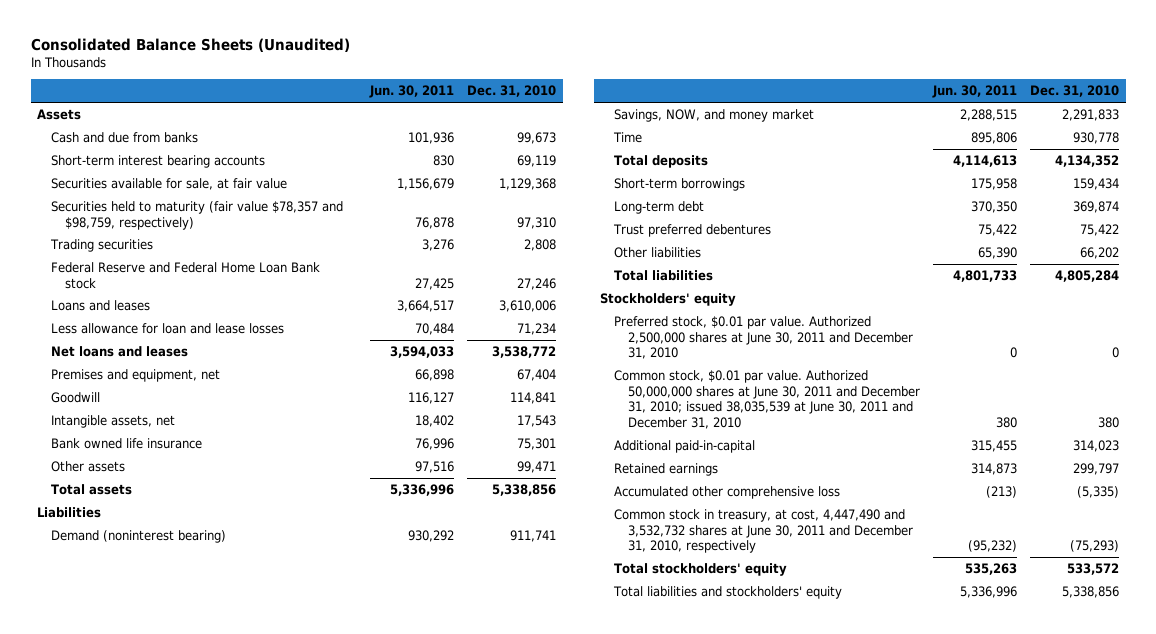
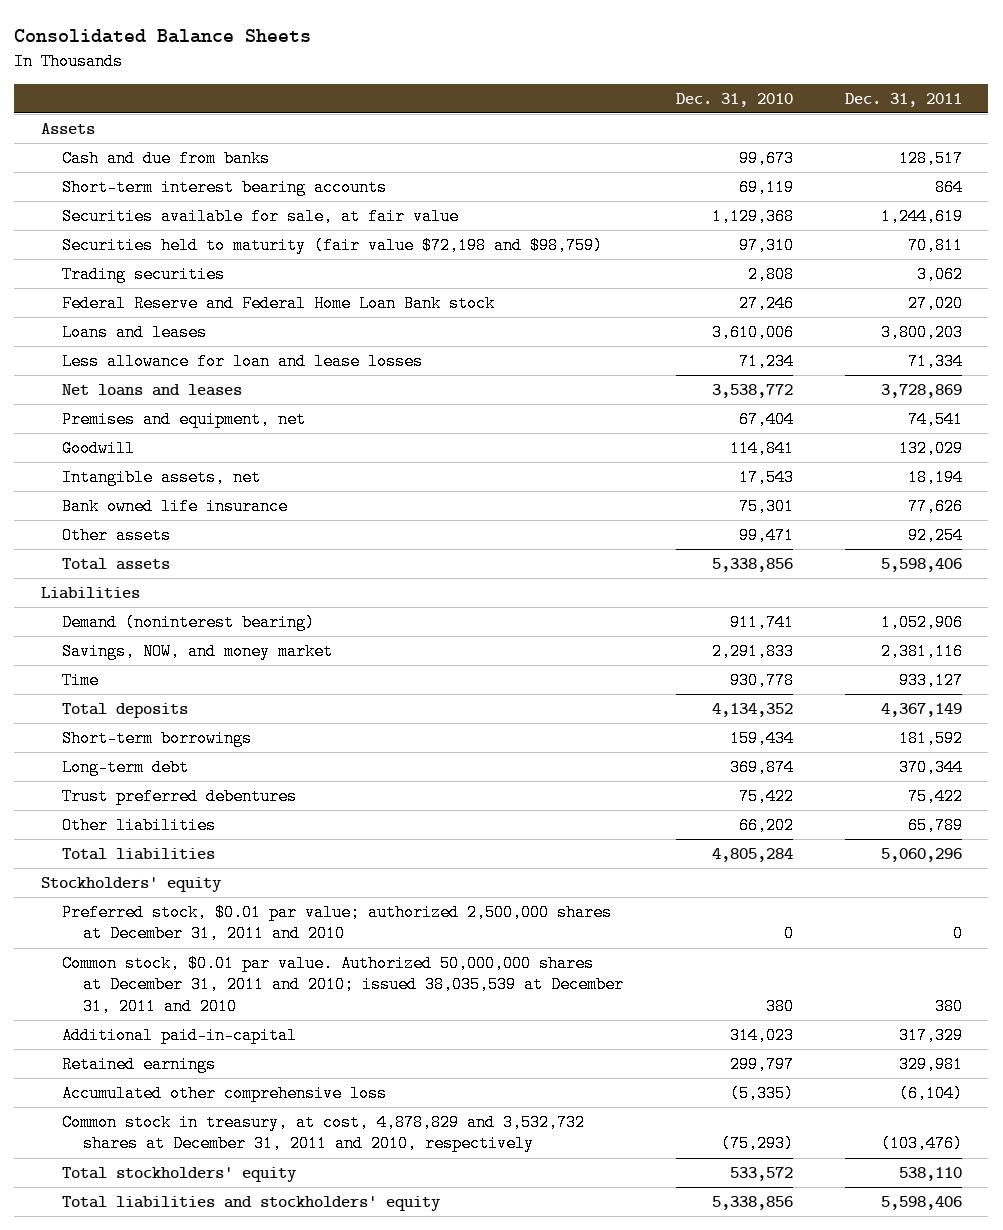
- Consolidated Balance Sheets (Unaudited)
+ Consolidated Balance Sheets
- | Jun. 30, 2011 | Dec. 31, 2010
+ | Dec. 31, 2010 | Dec. 31, 2011
- Securities held to maturity (fair value $78,357 and $98,759, respectively) | 76,878 | 97,310
+ Securities held to maturity (fair value $72,198 and $98,759) | 97,310 | 70,811
- Preferred stock, $0.01 par value. Authorized 2,500,000 shares at June 30, 2011 and December 31, 2010 | 0 | 0
- Common stock, $0.01 par value. Authorized 50,000,000 shares at June 30, 2011 and December 31, 2010; issued 38,035,539 at June 30, 2011 and December 31, 2010 | 380 | 380
+ Preferred stock, $0.01 par value; authorized 2,500,000 shares at December 31, 2011 and 2010 | 0 | 0
+ Common stock, $0.01 par value. Authorized 50,000,000 shares at December 31, 2011 and 2010; issued 38,035,539 at December 31, 2011 and 2010 | 380 | 380
- Common stock in treasury, at cost, 4,447,490 and 3,532,732 shares at June 30, 2011 and December 31, 2010, respectively | (95,232) | (75,293)
+ Common stock in treasury, at cost, 4,878,829 and 3,532,732 shares at December 31, 2011 and 2010, respectively | (75,293) | (103,476)

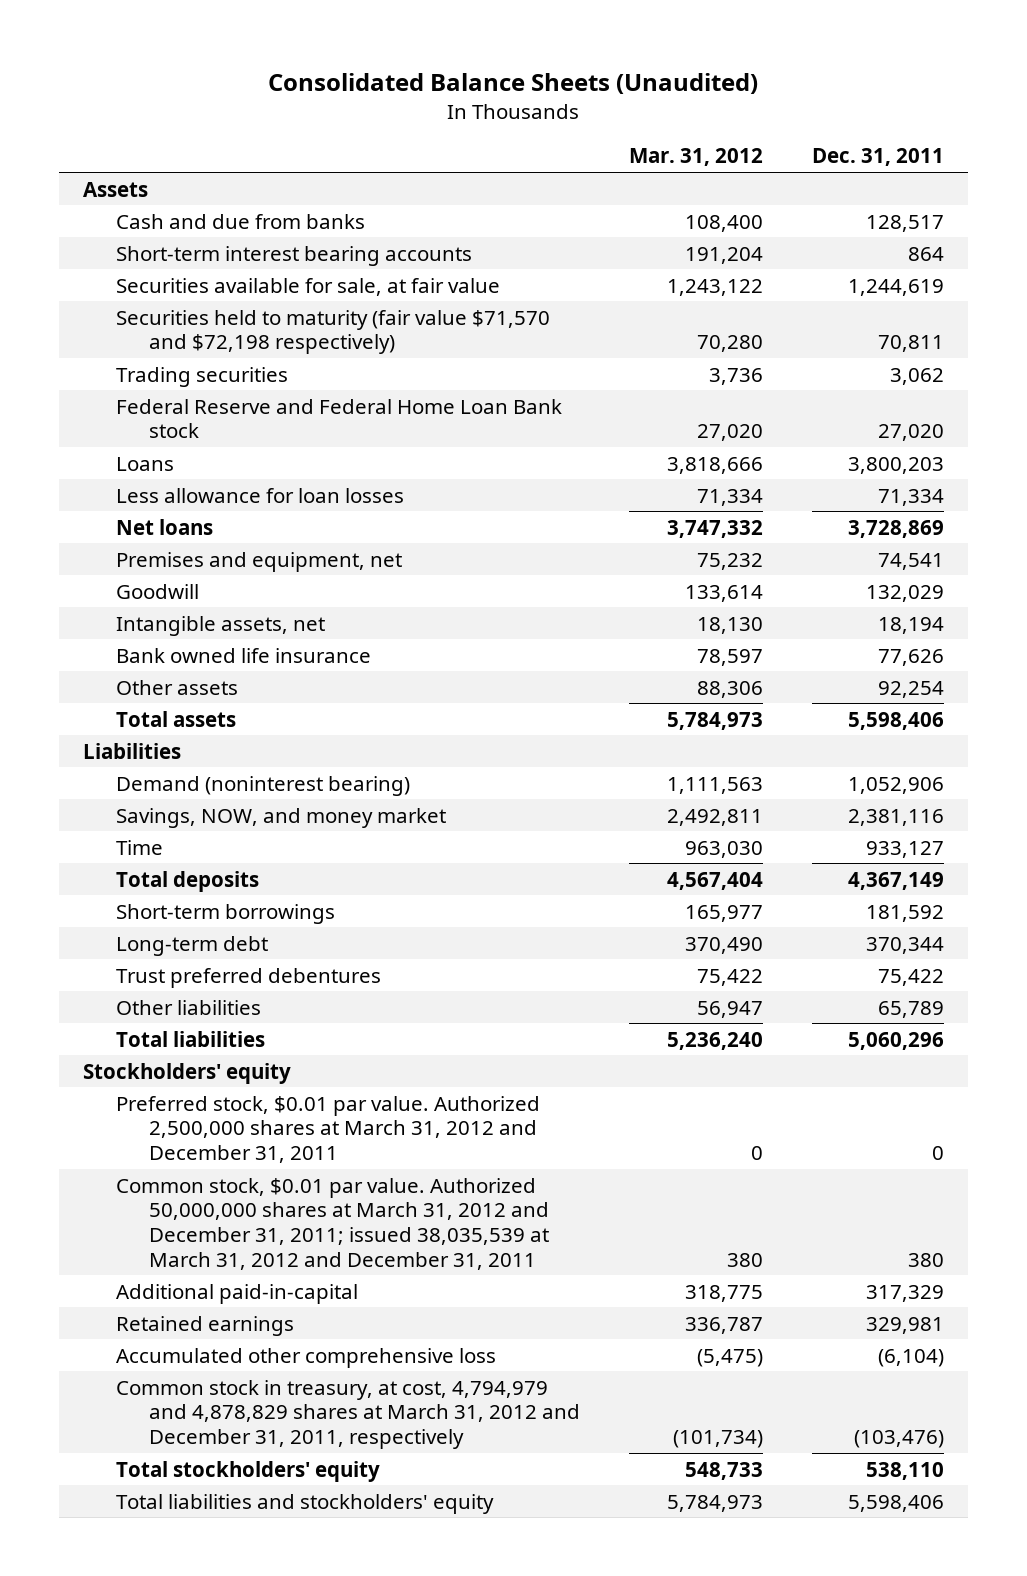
- Consolidated Balance Sheets
+ Consolidated Balance Sheets (Unaudited)
- | Dec. 31, 2010 | Dec. 31, 2011
+ | Mar. 31, 2012 | Dec. 31, 2011
- Securities held to maturity (fair value $72,198 and $98,759) | 97,310 | 70,811
+ Securities held to maturity (fair value $71,570 and $72,198 respectively) | 70,280 | 70,811
- Loans and leases | 3,610,006 | 3,800,203
- Less allowance for loan and lease losses | 71,234 | 71,334
- Net loans and leases | 3,538,772 | 3,728,869
+ Loans | 3,818,666 | 3,800,203
+ Less allowance for loan losses | 71,334 | 71,334
+ Net loans | 3,747,332 | 3,728,869
- Preferred stock, $0.01 par value; authorized 2,500,000 shares at December 31, 2011 and 2010 | 0 | 0
- Common stock, $0.01 par value. Authorized 50,000,000 shares at December 31, 2011 and 2010; issued 38,035,539 at December 31, 2011 and 2010 | 380 | 380
+ Preferred stock, $0.01 par value. Authorized 2,500,000 shares at March 31, 2012 and December 31, 2011 | 0 | 0
+ Common stock, $0.01 par value. Authorized 50,000,000 shares at March 31, 2012 and December 31, 2011; issued 38,035,539 at March 31, 2012 and December 31, 2011 | 380 | 380
- Common stock in treasury, at cost, 4,878,829 and 3,532,732 shares at December 31, 2011 and 2010, respectively | (75,293) | (103,476)
+ Common stock in treasury, at cost, 4,794,979 and 4,878,829 shares at March 31, 2012 and December 31, 2011, respectively | (101,734) | (103,476)

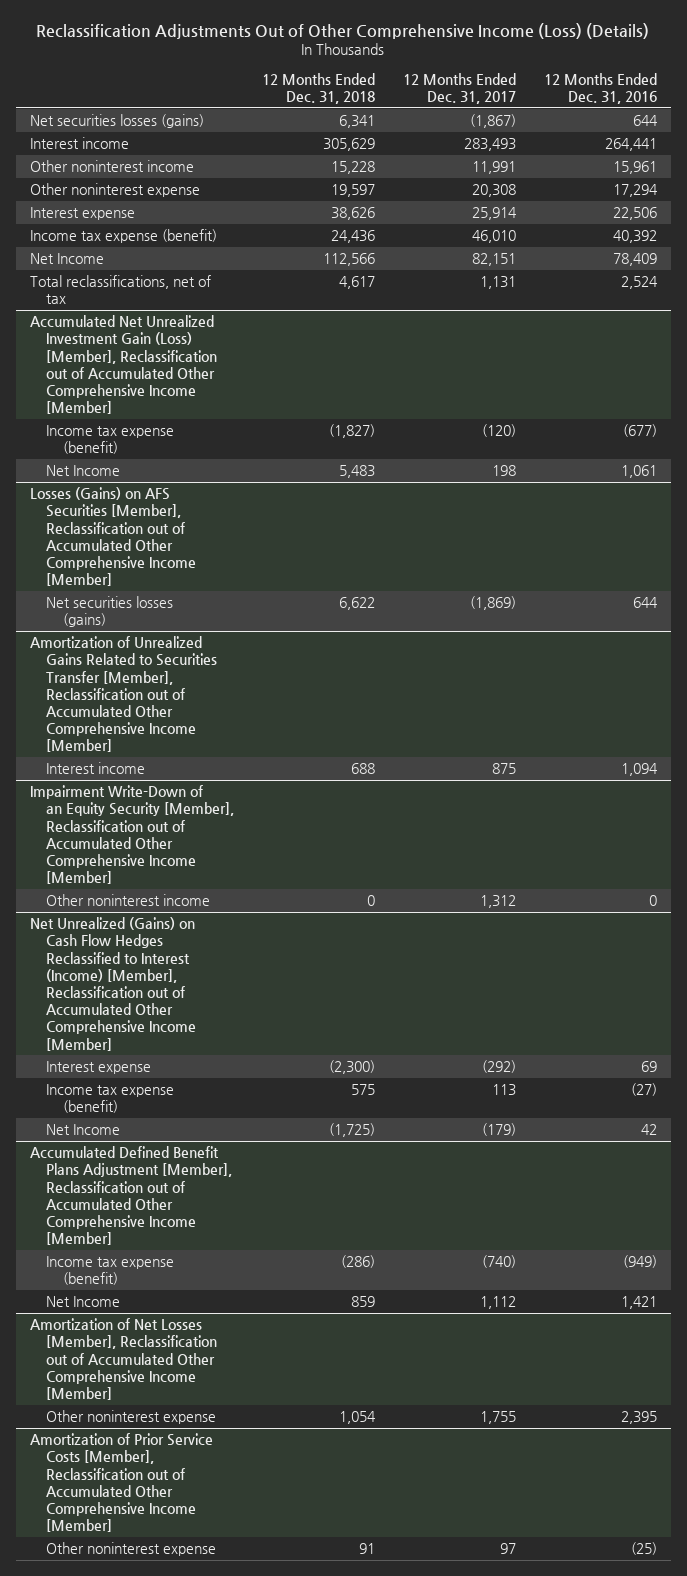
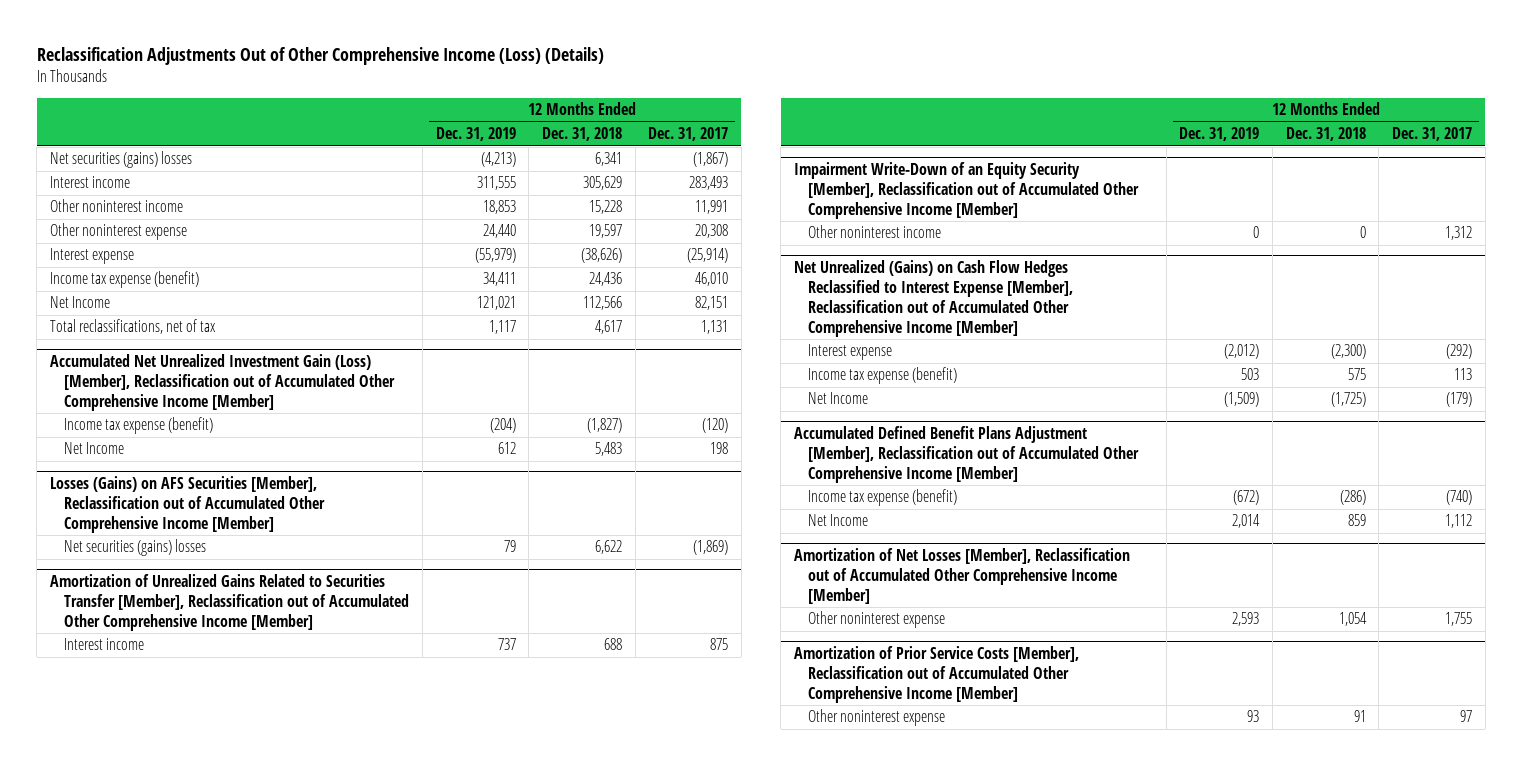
- | 12 Months Ended Dec. 31, 2018 | 12 Months Ended Dec. 31, 2017 | 12 Months Ended Dec. 31, 2016
+ | 12 Months Ended Dec. 31, 2019 | 12 Months Ended Dec. 31, 2018 | 12 Months Ended Dec. 31, 2017
- Net securities losses (gains) | 6,341 | (1,867) | 644
+ Net securities (gains) losses | (4,213) | 6,341 | (1,867)
- Interest expense | 38,626 | 25,914 | 22,506
+ Interest expense | (55,979) | (38,626) | (25,914)
@ Losses (Gains) on AFS Securities [Member], Reclassification out of Accumulated Other Comprehensive Income [Member]
- Net securities losses (gains) | 6,622 | (1,869) | 644
+ Net securities (gains) losses | 79 | 6,622 | (1,869)
- Net Unrealized (Gains) on Cash Flow Hedges Reclassified to Interest (Income) [Member], Reclassification out of Accumulated Other Comprehensive Income [Member]
+ Net Unrealized (Gains) on Cash Flow Hedges Reclassified to Interest Expense [Member], Reclassification out of Accumulated Other Comprehensive Income [Member]

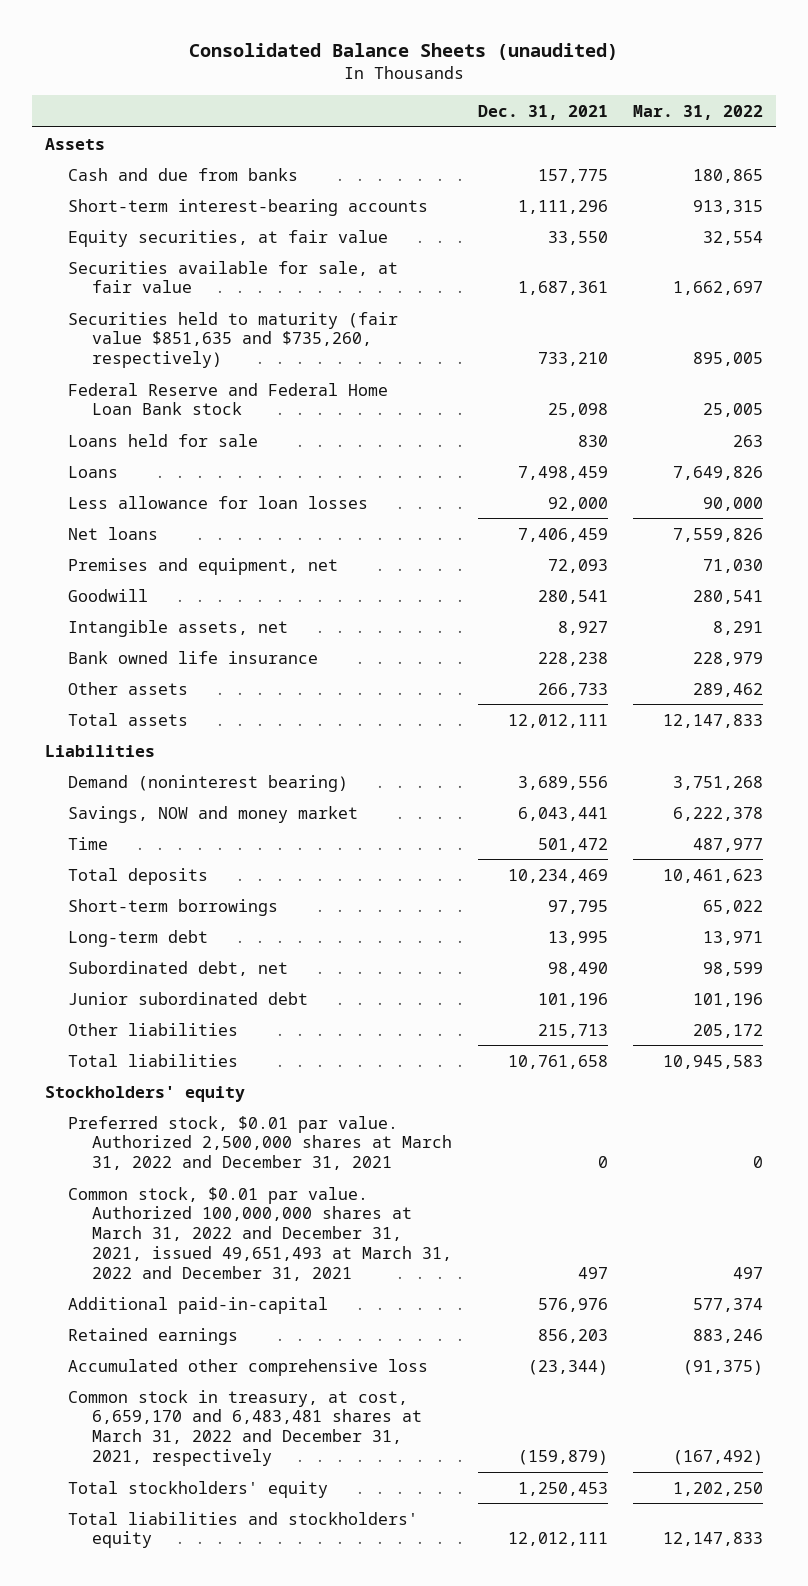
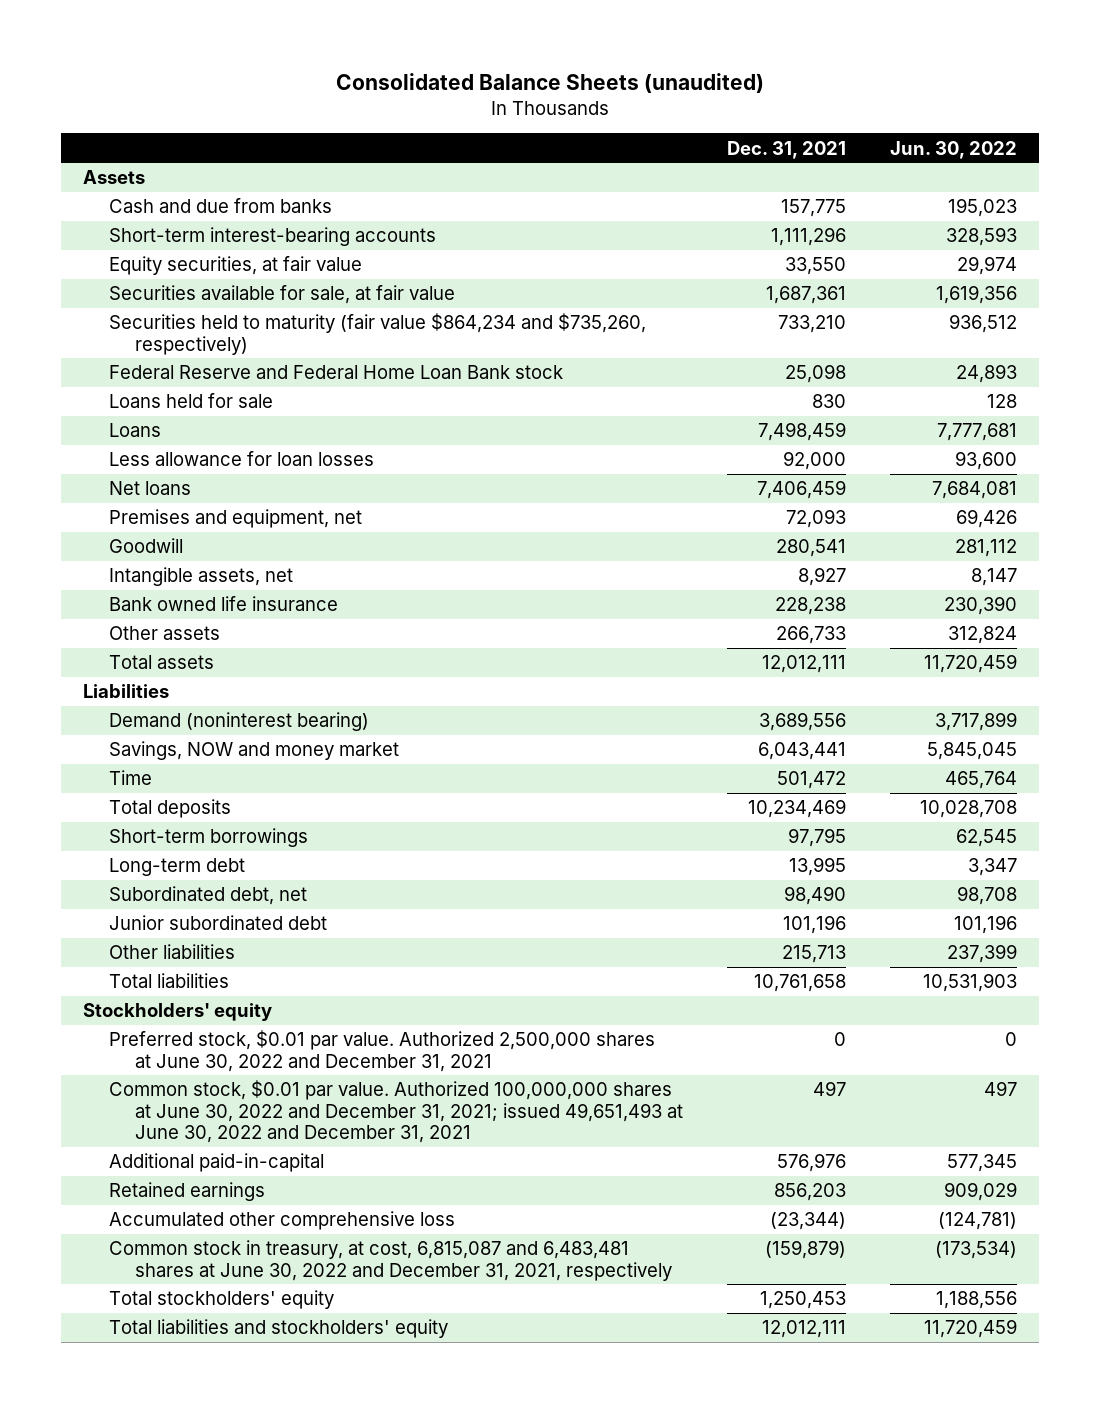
- | Dec. 31, 2021 | Mar. 31, 2022
+ | Dec. 31, 2021 | Jun. 30, 2022
- Securities held to maturity (fair value $851,635 and $735,260, respectively) | 733,210 | 895,005
+ Securities held to maturity (fair value $864,234 and $735,260, respectively) | 733,210 | 936,512
- Preferred stock, $0.01 par value. Authorized 2,500,000 shares at March 31, 2022 and December 31, 2021 | 0 | 0
- Common stock, $0.01 par value. Authorized 100,000,000 shares at March 31, 2022 and December 31, 2021, issued 49,651,493 at March 31, 2022 and December 31, 2021 | 497 | 497
+ Preferred stock, $0.01 par value. Authorized 2,500,000 shares at June 30, 2022 and December 31, 2021 | 0 | 0
+ Common stock, $0.01 par value. Authorized 100,000,000 shares at June 30, 2022 and December 31, 2021; issued 49,651,493 at June 30, 2022 and December 31, 2021 | 497 | 497
- Common stock in treasury, at cost, 6,659,170 and 6,483,481 shares at March 31, 2022 and December 31, 2021, respectively | (159,879) | (167,492)
+ Common stock in treasury, at cost, 6,815,087 and 6,483,481 shares at June 30, 2022 and December 31, 2021, respectively | (159,879) | (173,534)

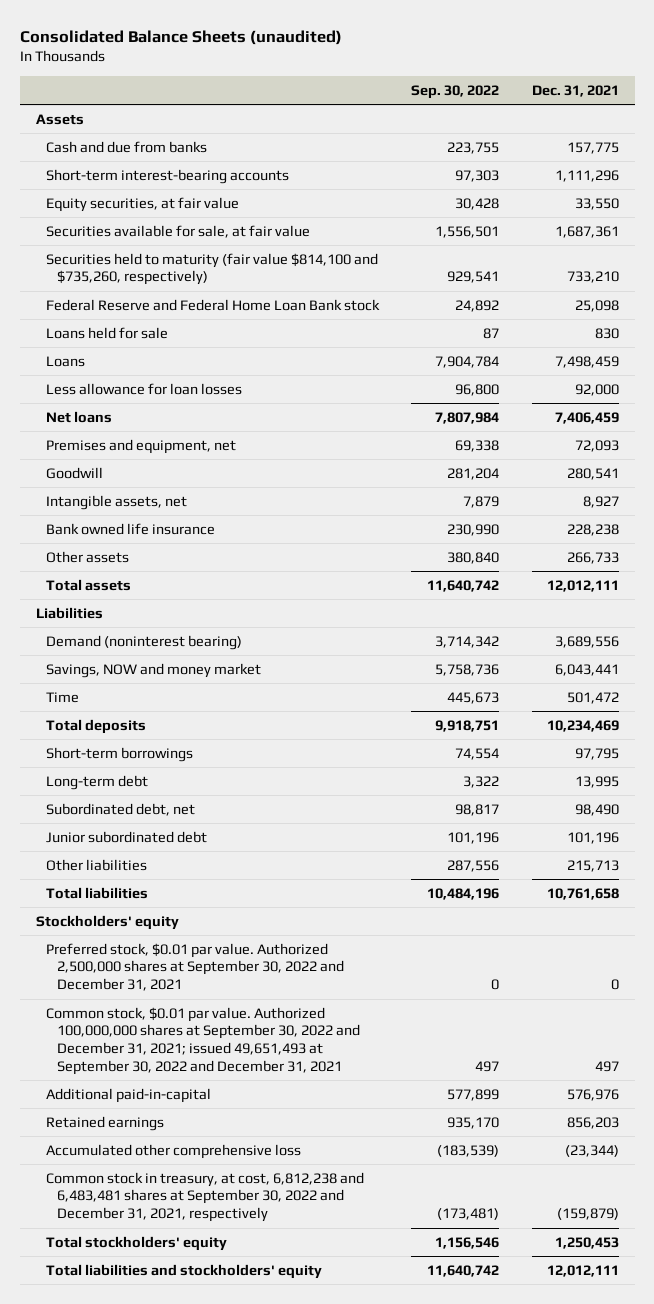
- | Dec. 31, 2021 | Jun. 30, 2022
+ | Sep. 30, 2022 | Dec. 31, 2021
- Securities held to maturity (fair value $864,234 and $735,260, respectively) | 733,210 | 936,512
+ Securities held to maturity (fair value $814,100 and $735,260, respectively) | 929,541 | 733,210
- Preferred stock, $0.01 par value. Authorized 2,500,000 shares at June 30, 2022 and December 31, 2021 | 0 | 0
- Common stock, $0.01 par value. Authorized 100,000,000 shares at June 30, 2022 and December 31, 2021; issued 49,651,493 at June 30, 2022 and December 31, 2021 | 497 | 497
+ Preferred stock, $0.01 par value. Authorized 2,500,000 shares at September 30, 2022 and December 31, 2021 | 0 | 0
+ Common stock, $0.01 par value. Authorized 100,000,000 shares at September 30, 2022 and December 31, 2021; issued 49,651,493 at September 30, 2022 and December 31, 2021 | 497 | 497
- Common stock in treasury, at cost, 6,815,087 and 6,483,481 shares at June 30, 2022 and December 31, 2021, respectively | (159,879) | (173,534)
+ Common stock in treasury, at cost, 6,812,238 and 6,483,481 shares at September 30, 2022 and December 31, 2021, respectively | (173,481) | (159,879)

